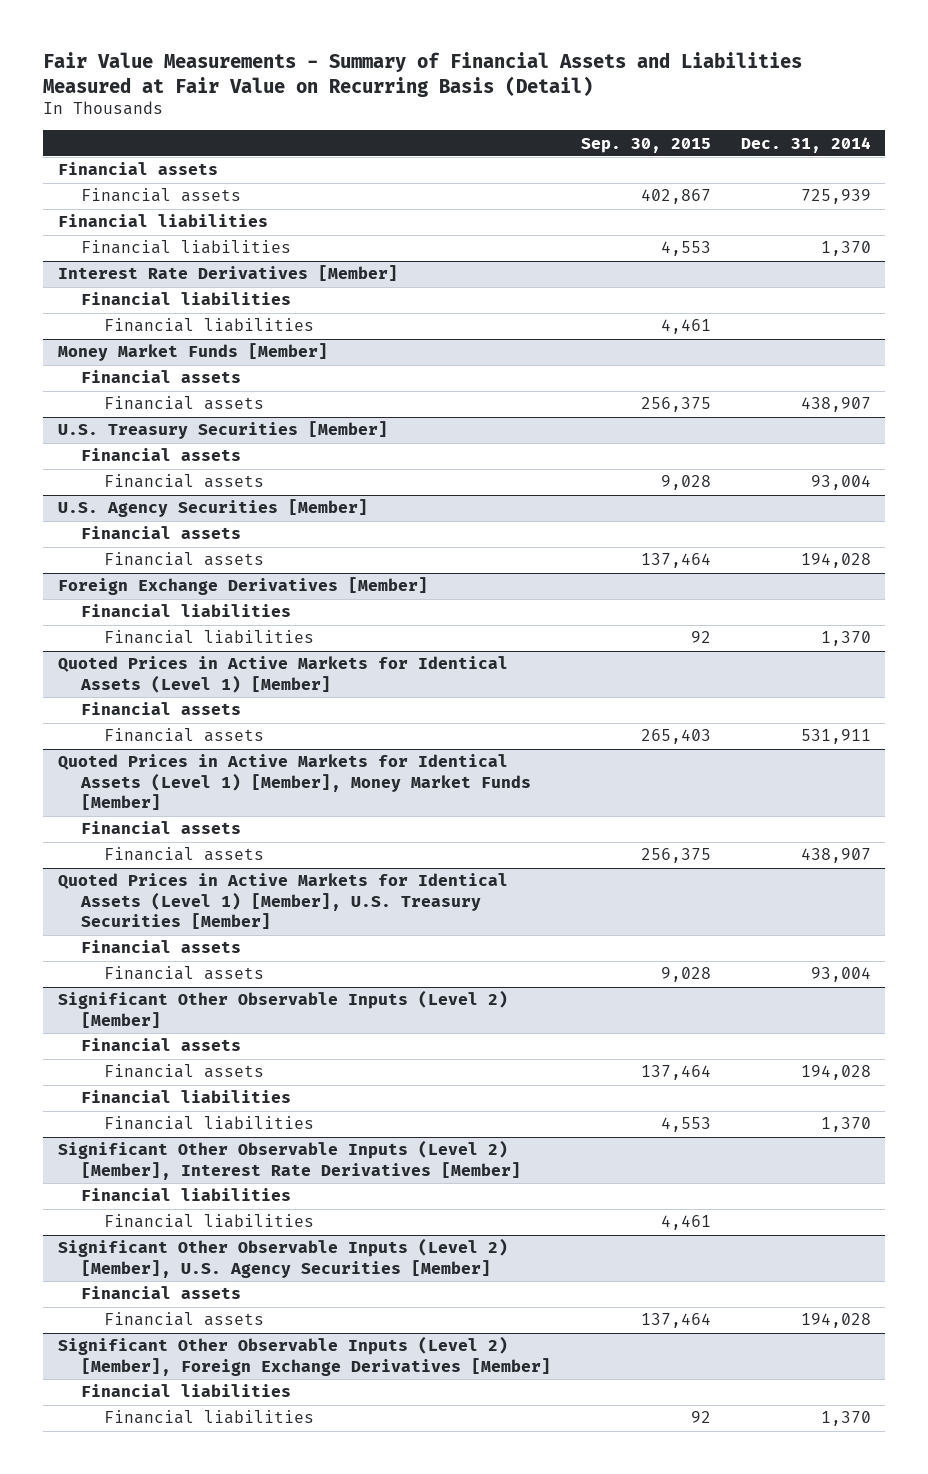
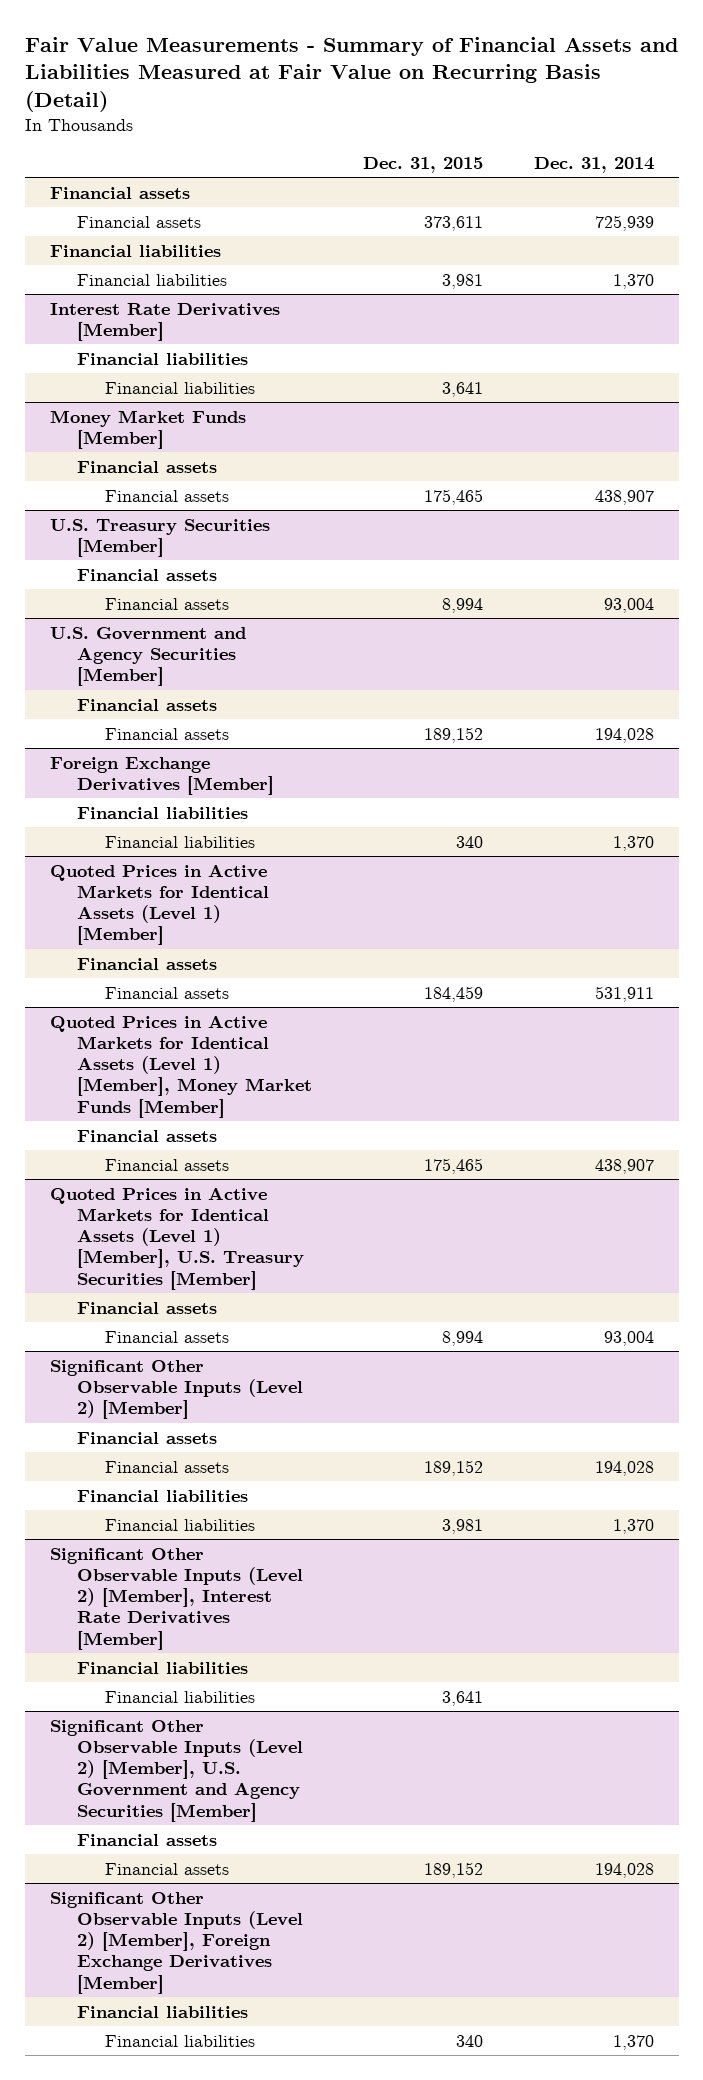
- | Sep. 30, 2015 | Dec. 31, 2014
+ | Dec. 31, 2015 | Dec. 31, 2014
- U.S. Agency Securities [Member]
+ U.S. Government and Agency Securities [Member]
- Significant Other Observable Inputs (Level 2) [Member], U.S. Agency Securities [Member]
+ Significant Other Observable Inputs (Level 2) [Member], U.S. Government and Agency Securities [Member]

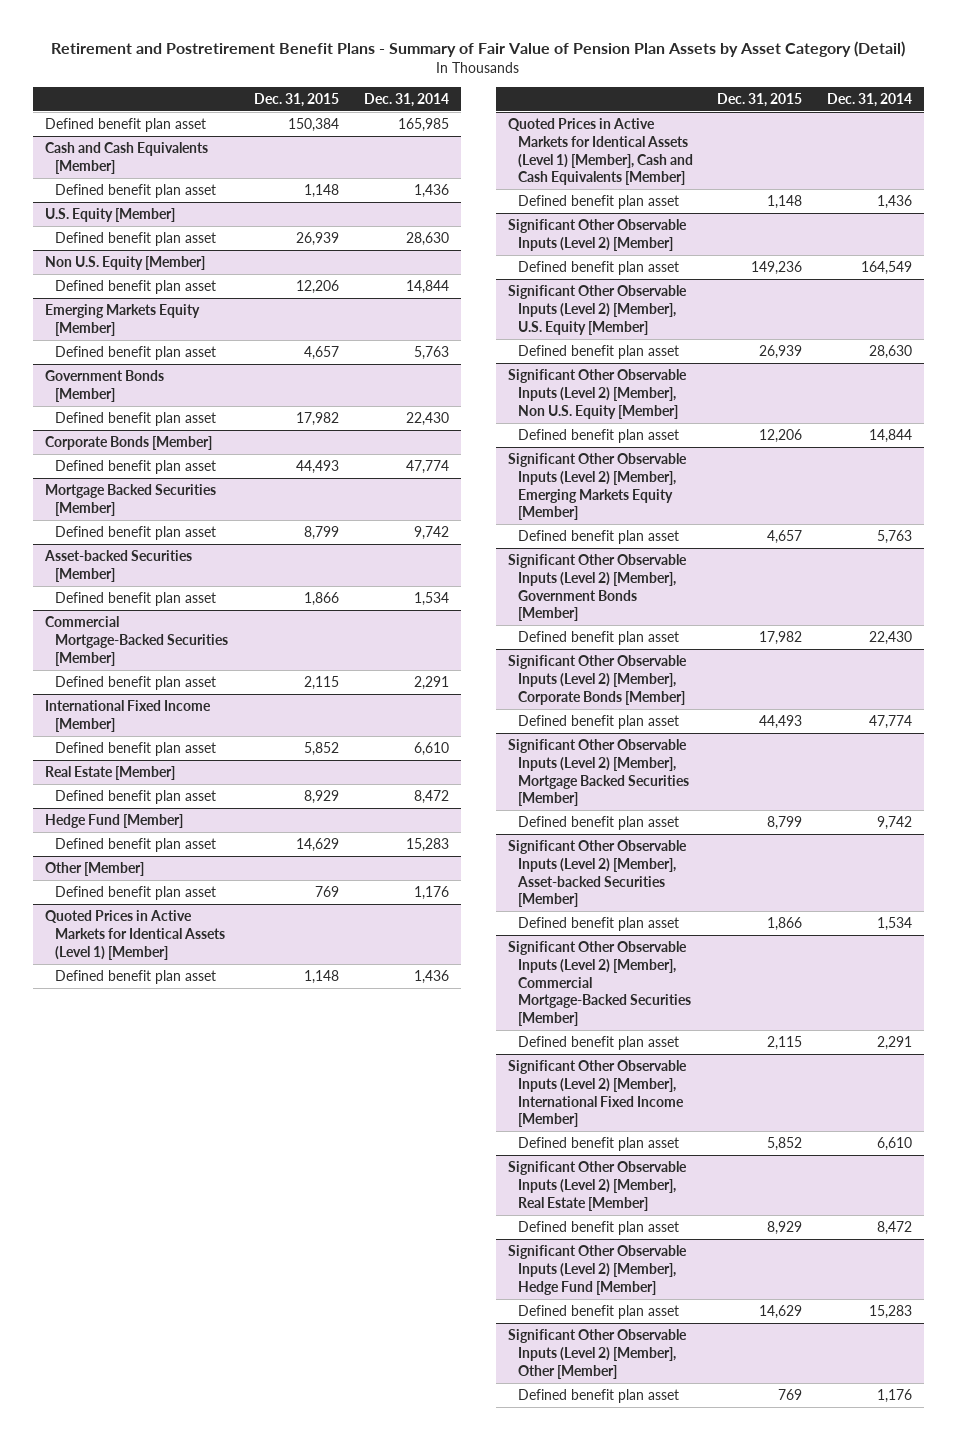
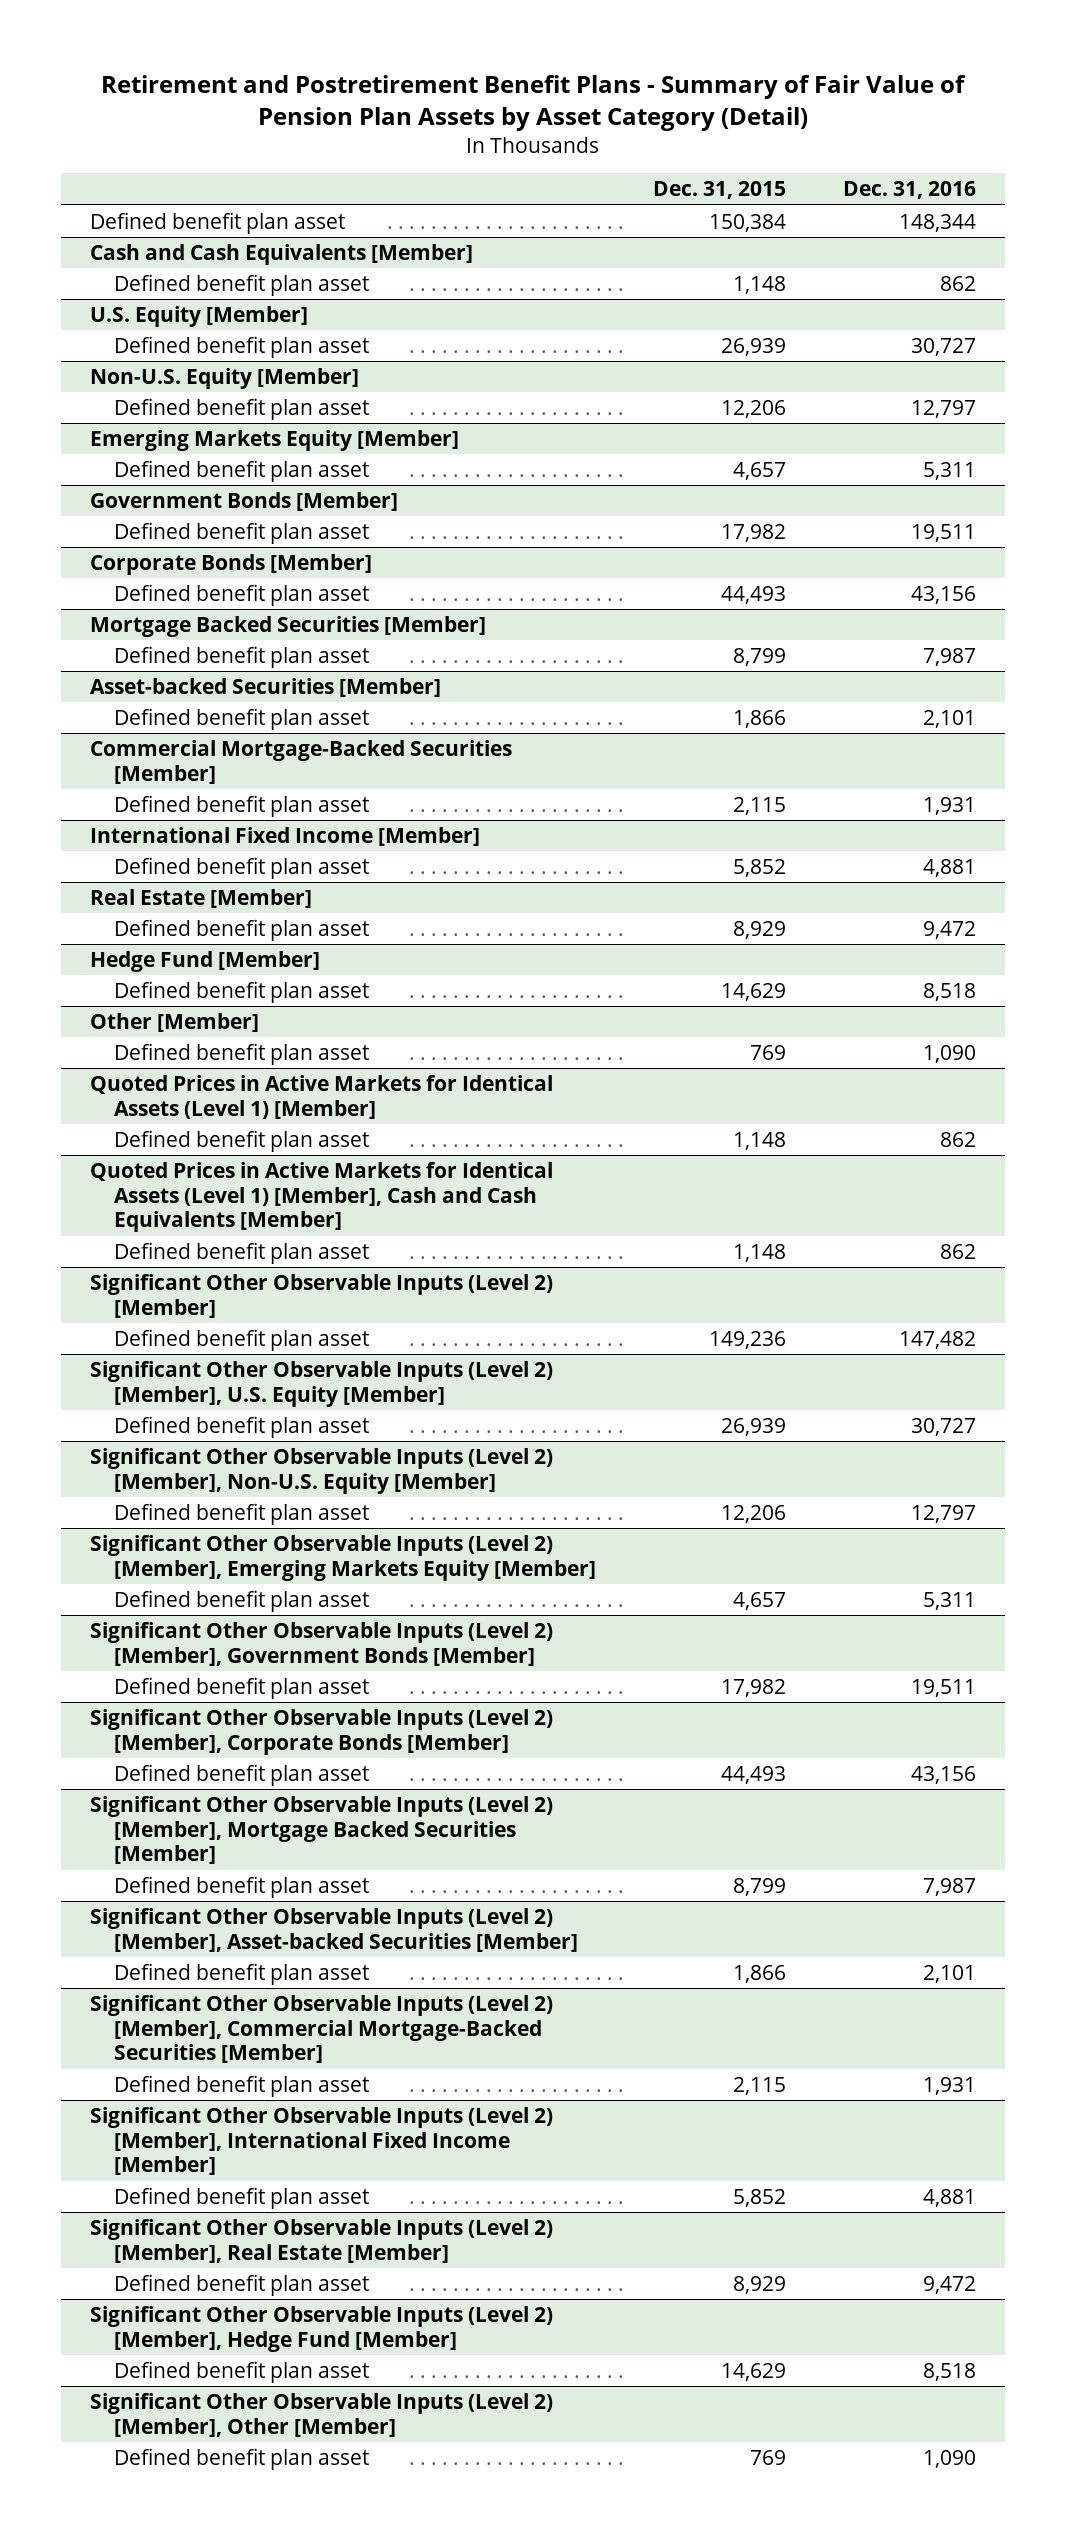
- | Dec. 31, 2015 | Dec. 31, 2014
+ | Dec. 31, 2015 | Dec. 31, 2016
- Non U.S. Equity [Member]
+ Non-U.S. Equity [Member]
- Significant Other Observable Inputs (Level 2) [Member], Non U.S. Equity [Member]
+ Significant Other Observable Inputs (Level 2) [Member], Non-U.S. Equity [Member]

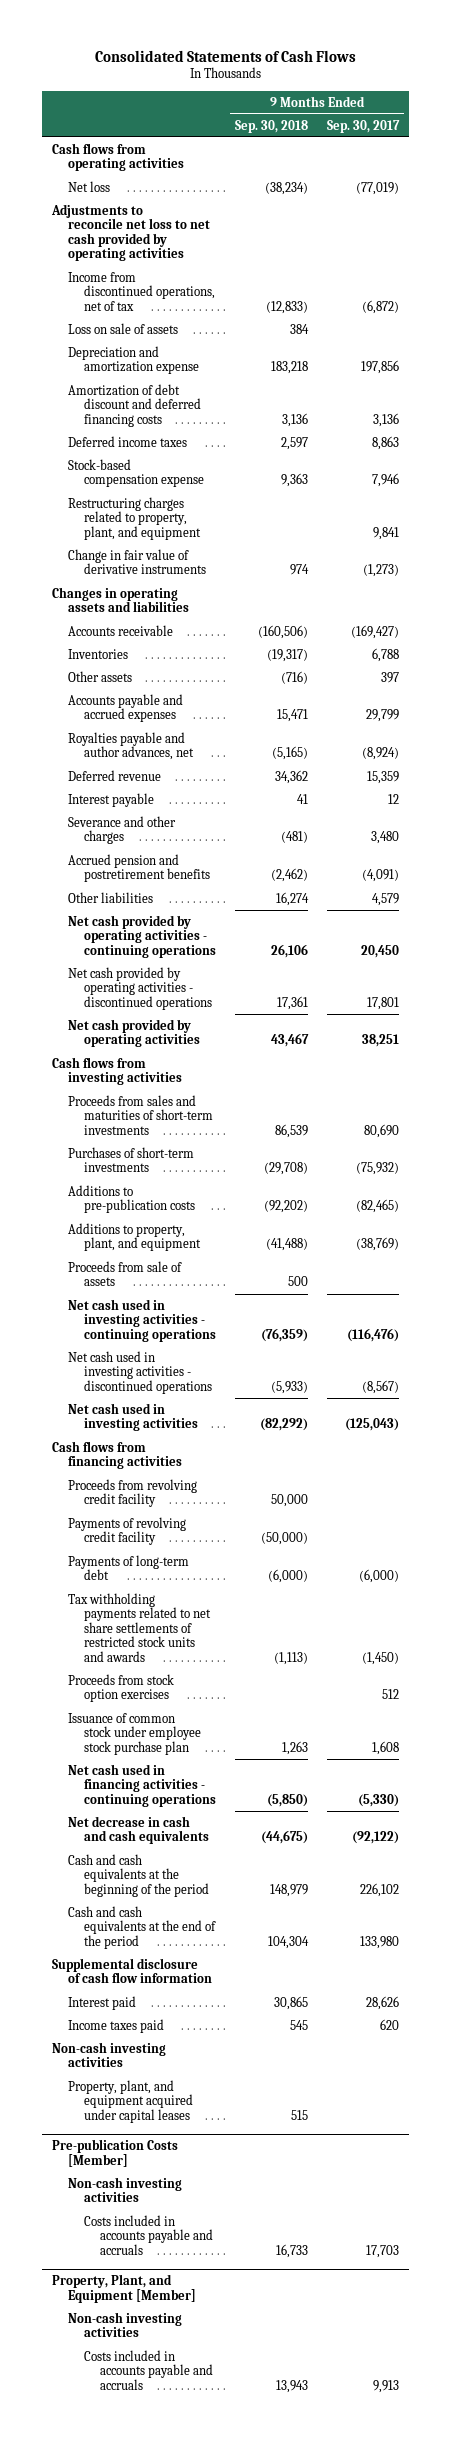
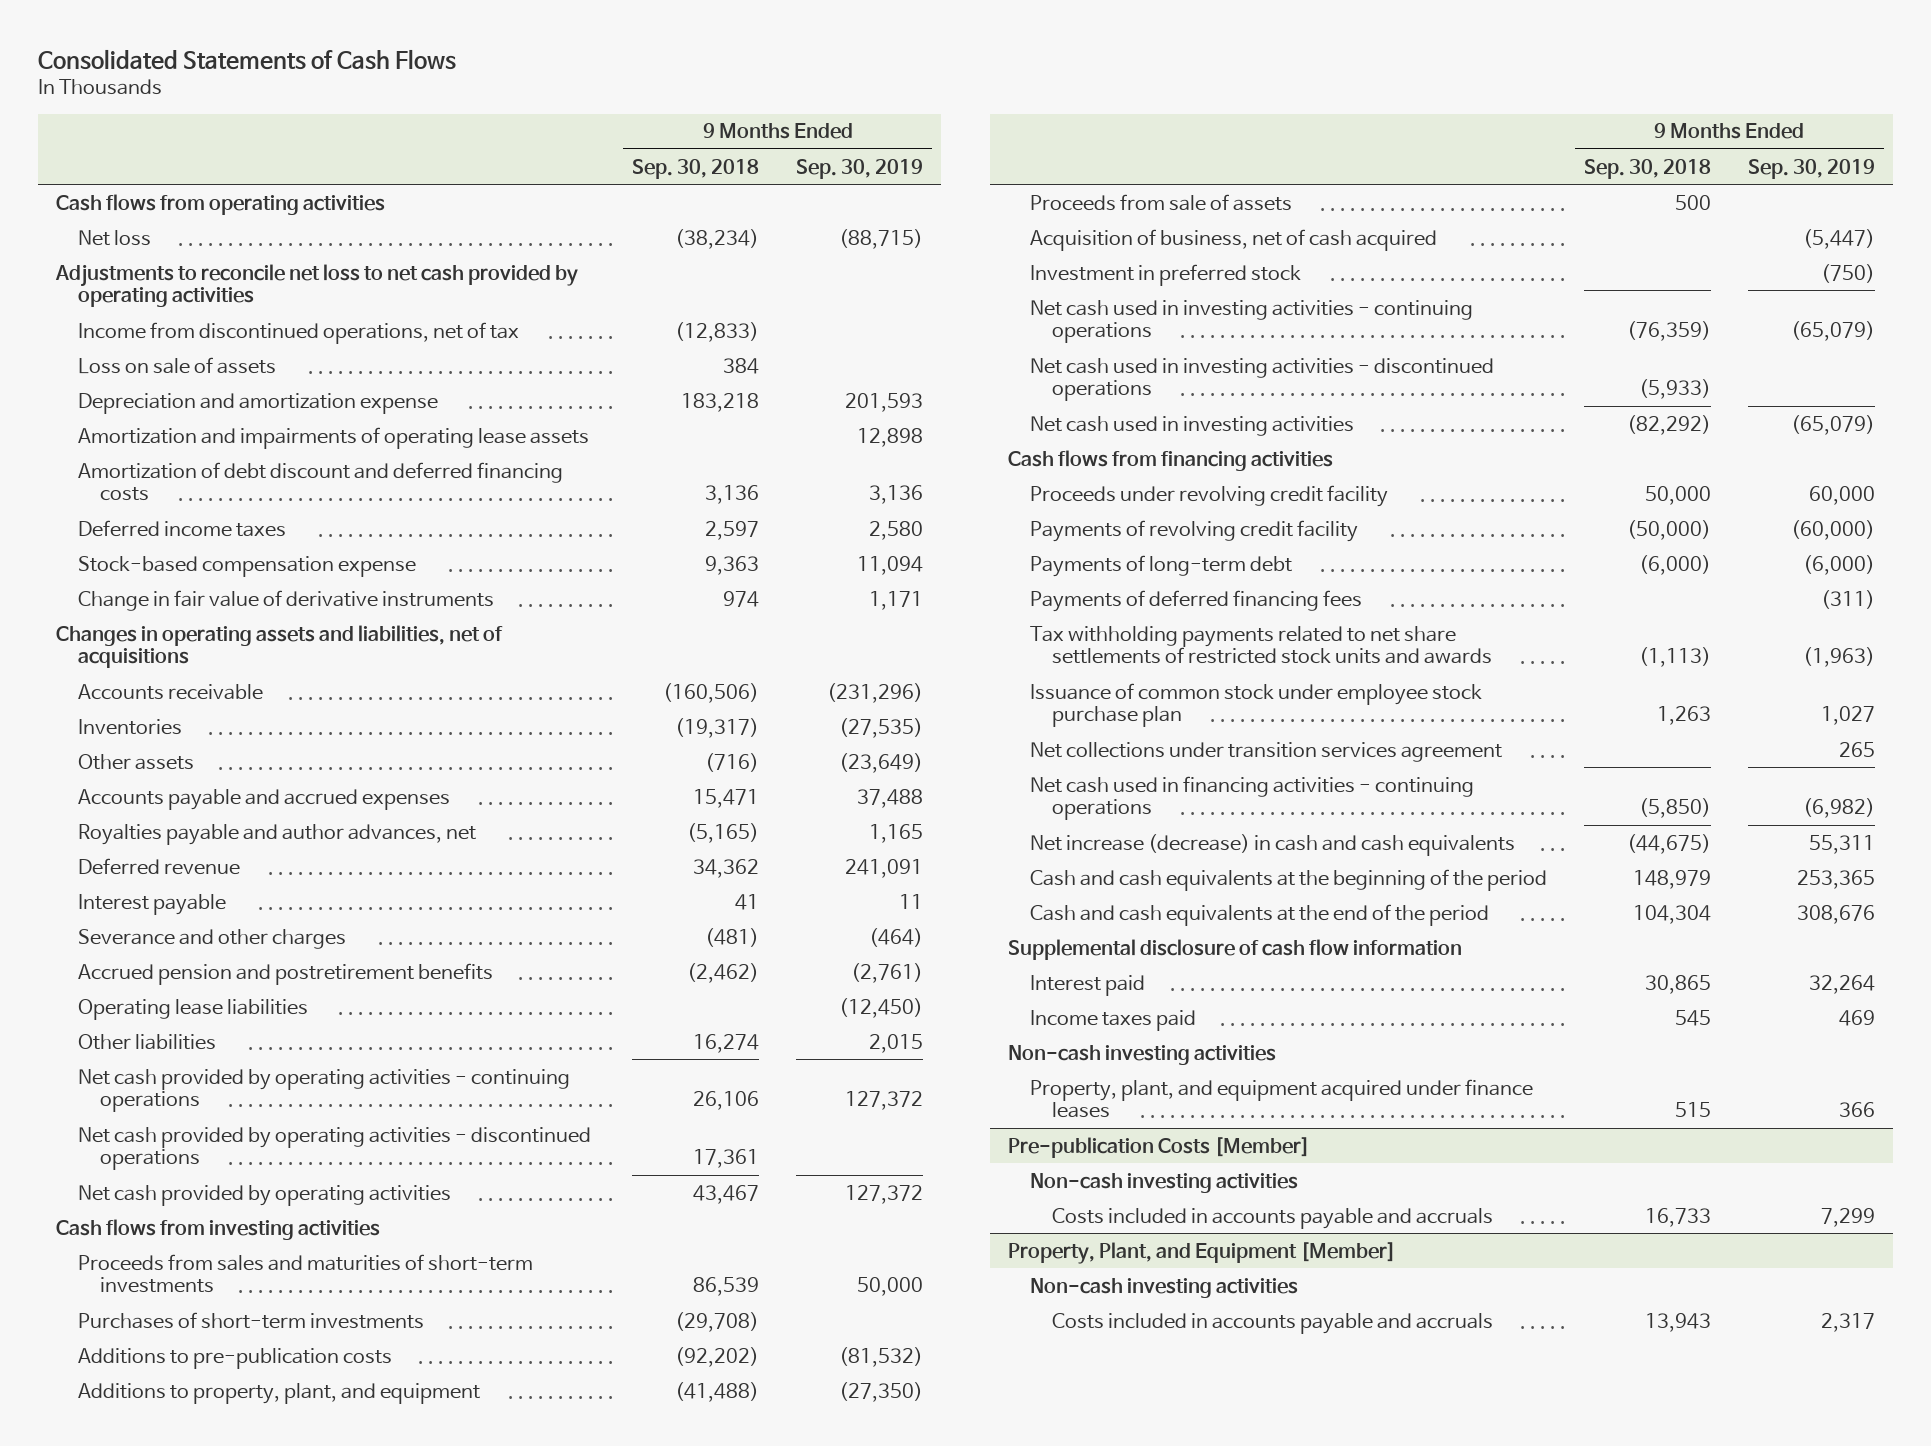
- | 9 Months Ended Sep. 30, 2018 | 9 Months Ended Sep. 30, 2017
+ | 9 Months Ended Sep. 30, 2018 | 9 Months Ended Sep. 30, 2019
+ Amortization and impairments of operating lease assets | | 12,898
- Restructuring charges related to property, plant, and equipment | | 9,841
- Changes in operating assets and liabilities
+ Changes in operating assets and liabilities, net of acquisitions
+ Operating lease liabilities | | (12,450)
+ Acquisition of business, net of cash acquired | | (5,447)
+ Investment in preferred stock | | (750)
- Proceeds from revolving credit facility | 50,000 |
+ Proceeds under revolving credit facility | 50,000 | 60,000
+ Payments of deferred financing fees | | (311)
- Proceeds from stock option exercises | | 512
+ Net collections under transition services agreement | | 265
- Net decrease in cash and cash equivalents | (44,675) | (92,122)
+ Net increase (decrease) in cash and cash equivalents | (44,675) | 55,311
- Property, plant, and equipment acquired under capital leases | 515 |
+ Property, plant, and equipment acquired under finance leases | 515 | 366

